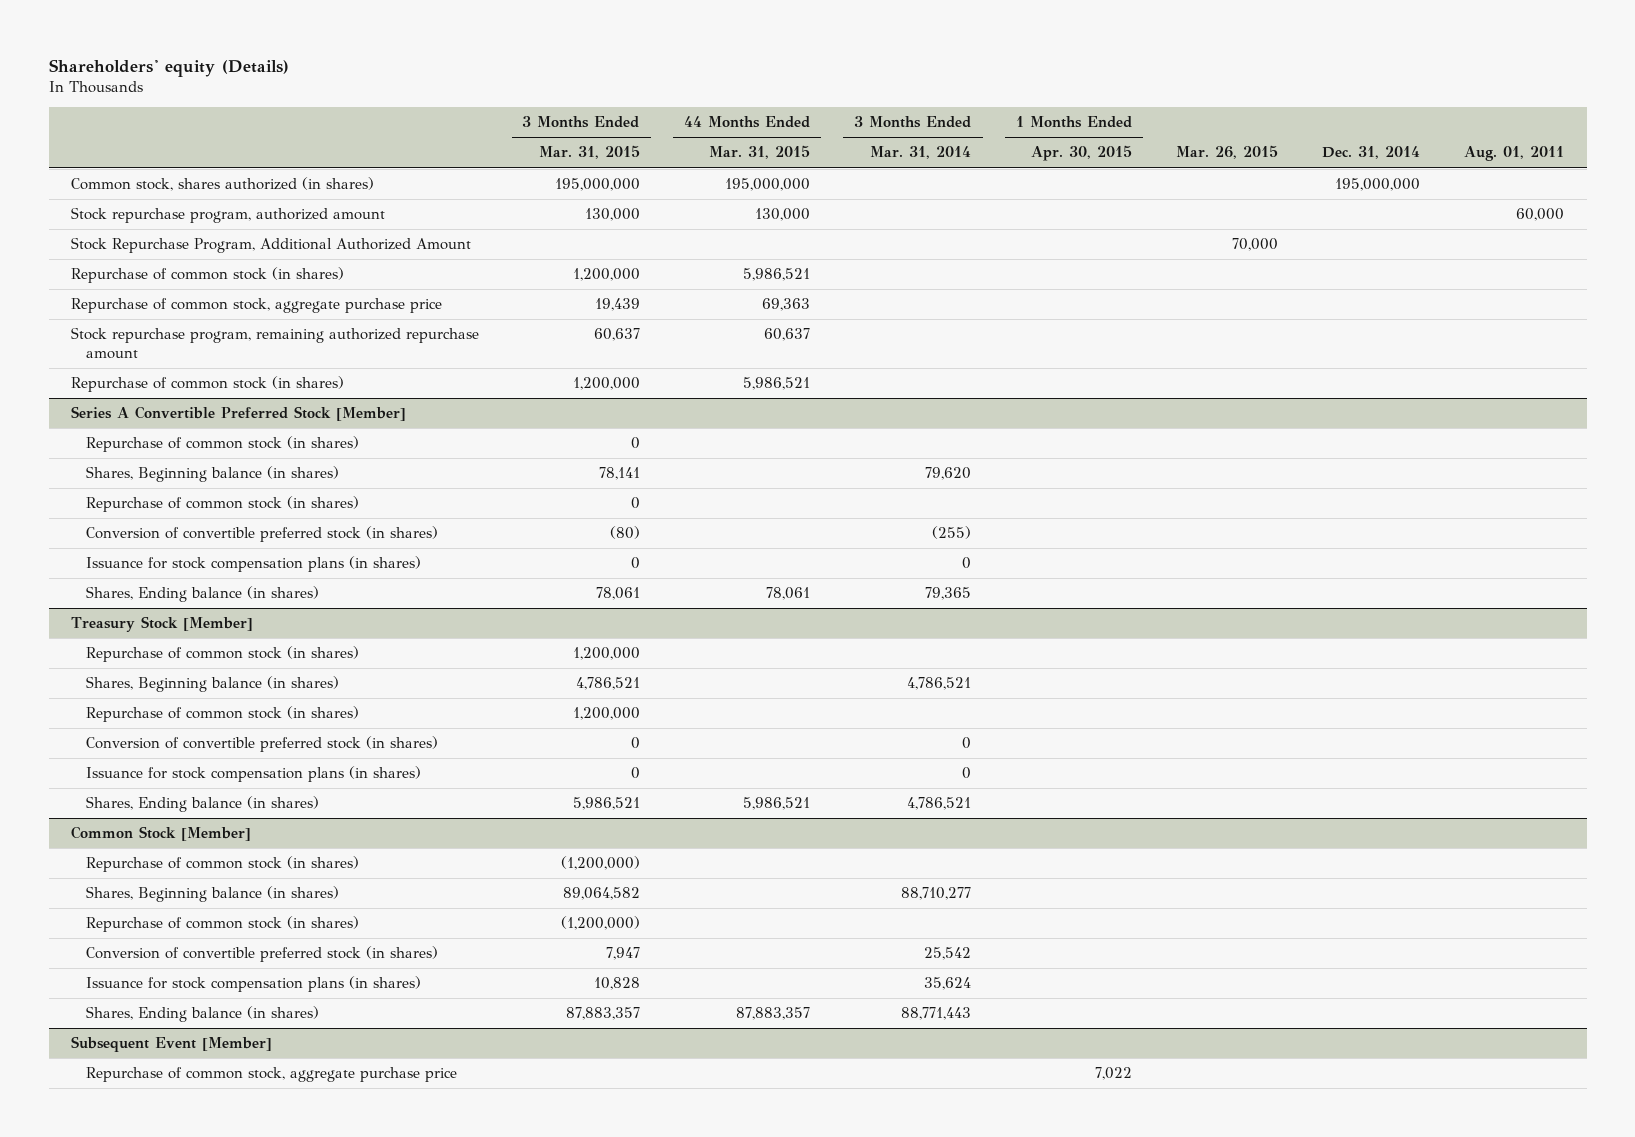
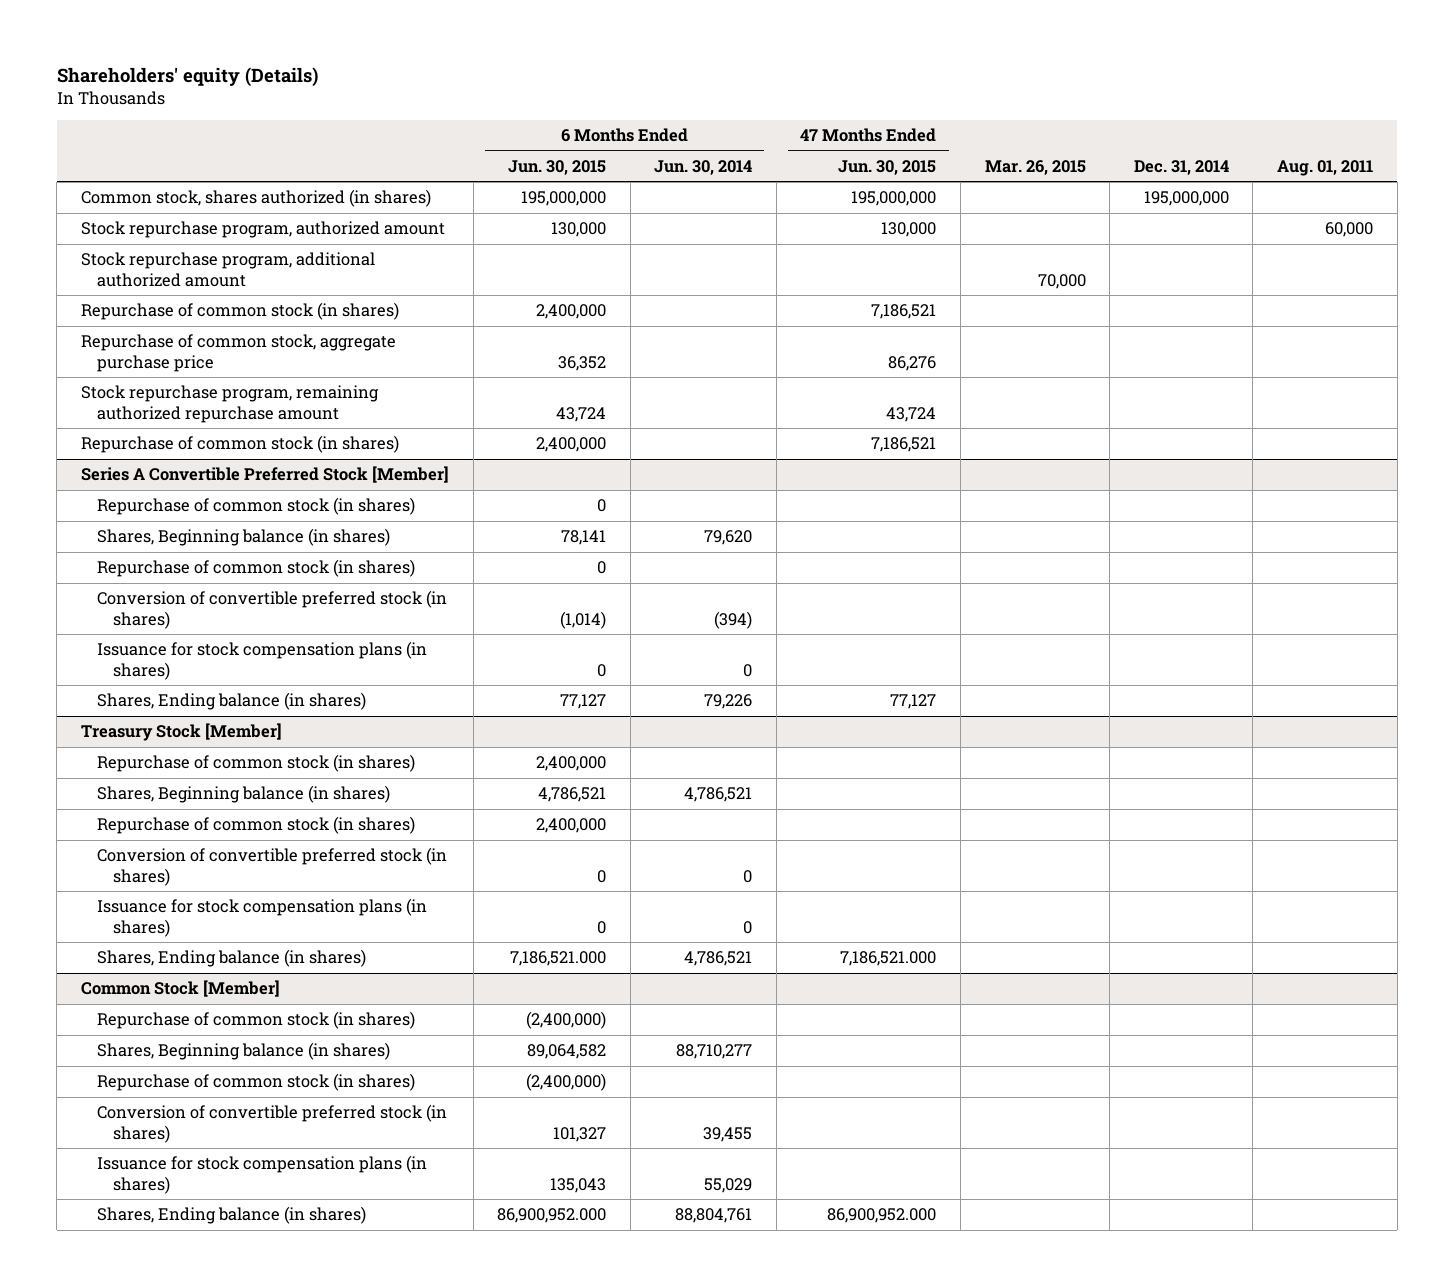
- | 3 Months Ended Mar. 31, 2015 | 44 Months Ended Mar. 31, 2015 | 3 Months Ended Mar. 31, 2014 | 1 Months Ended Apr. 30, 2015 | Mar. 26, 2015 | Dec. 31, 2014 | Aug. 01, 2011
+ | 6 Months Ended Jun. 30, 2015 | 6 Months Ended Jun. 30, 2014 | 47 Months Ended Jun. 30, 2015 | Mar. 26, 2015 | Dec. 31, 2014 | Aug. 01, 2011
- Stock Repurchase Program, Additional Authorized Amount | | | | | 70,000 | |
+ Stock repurchase program, additional authorized amount | | | | 70,000 | |
- Subsequent Event [Member]
- Repurchase of common stock, aggregate purchase price | | | | 7,022 | | |

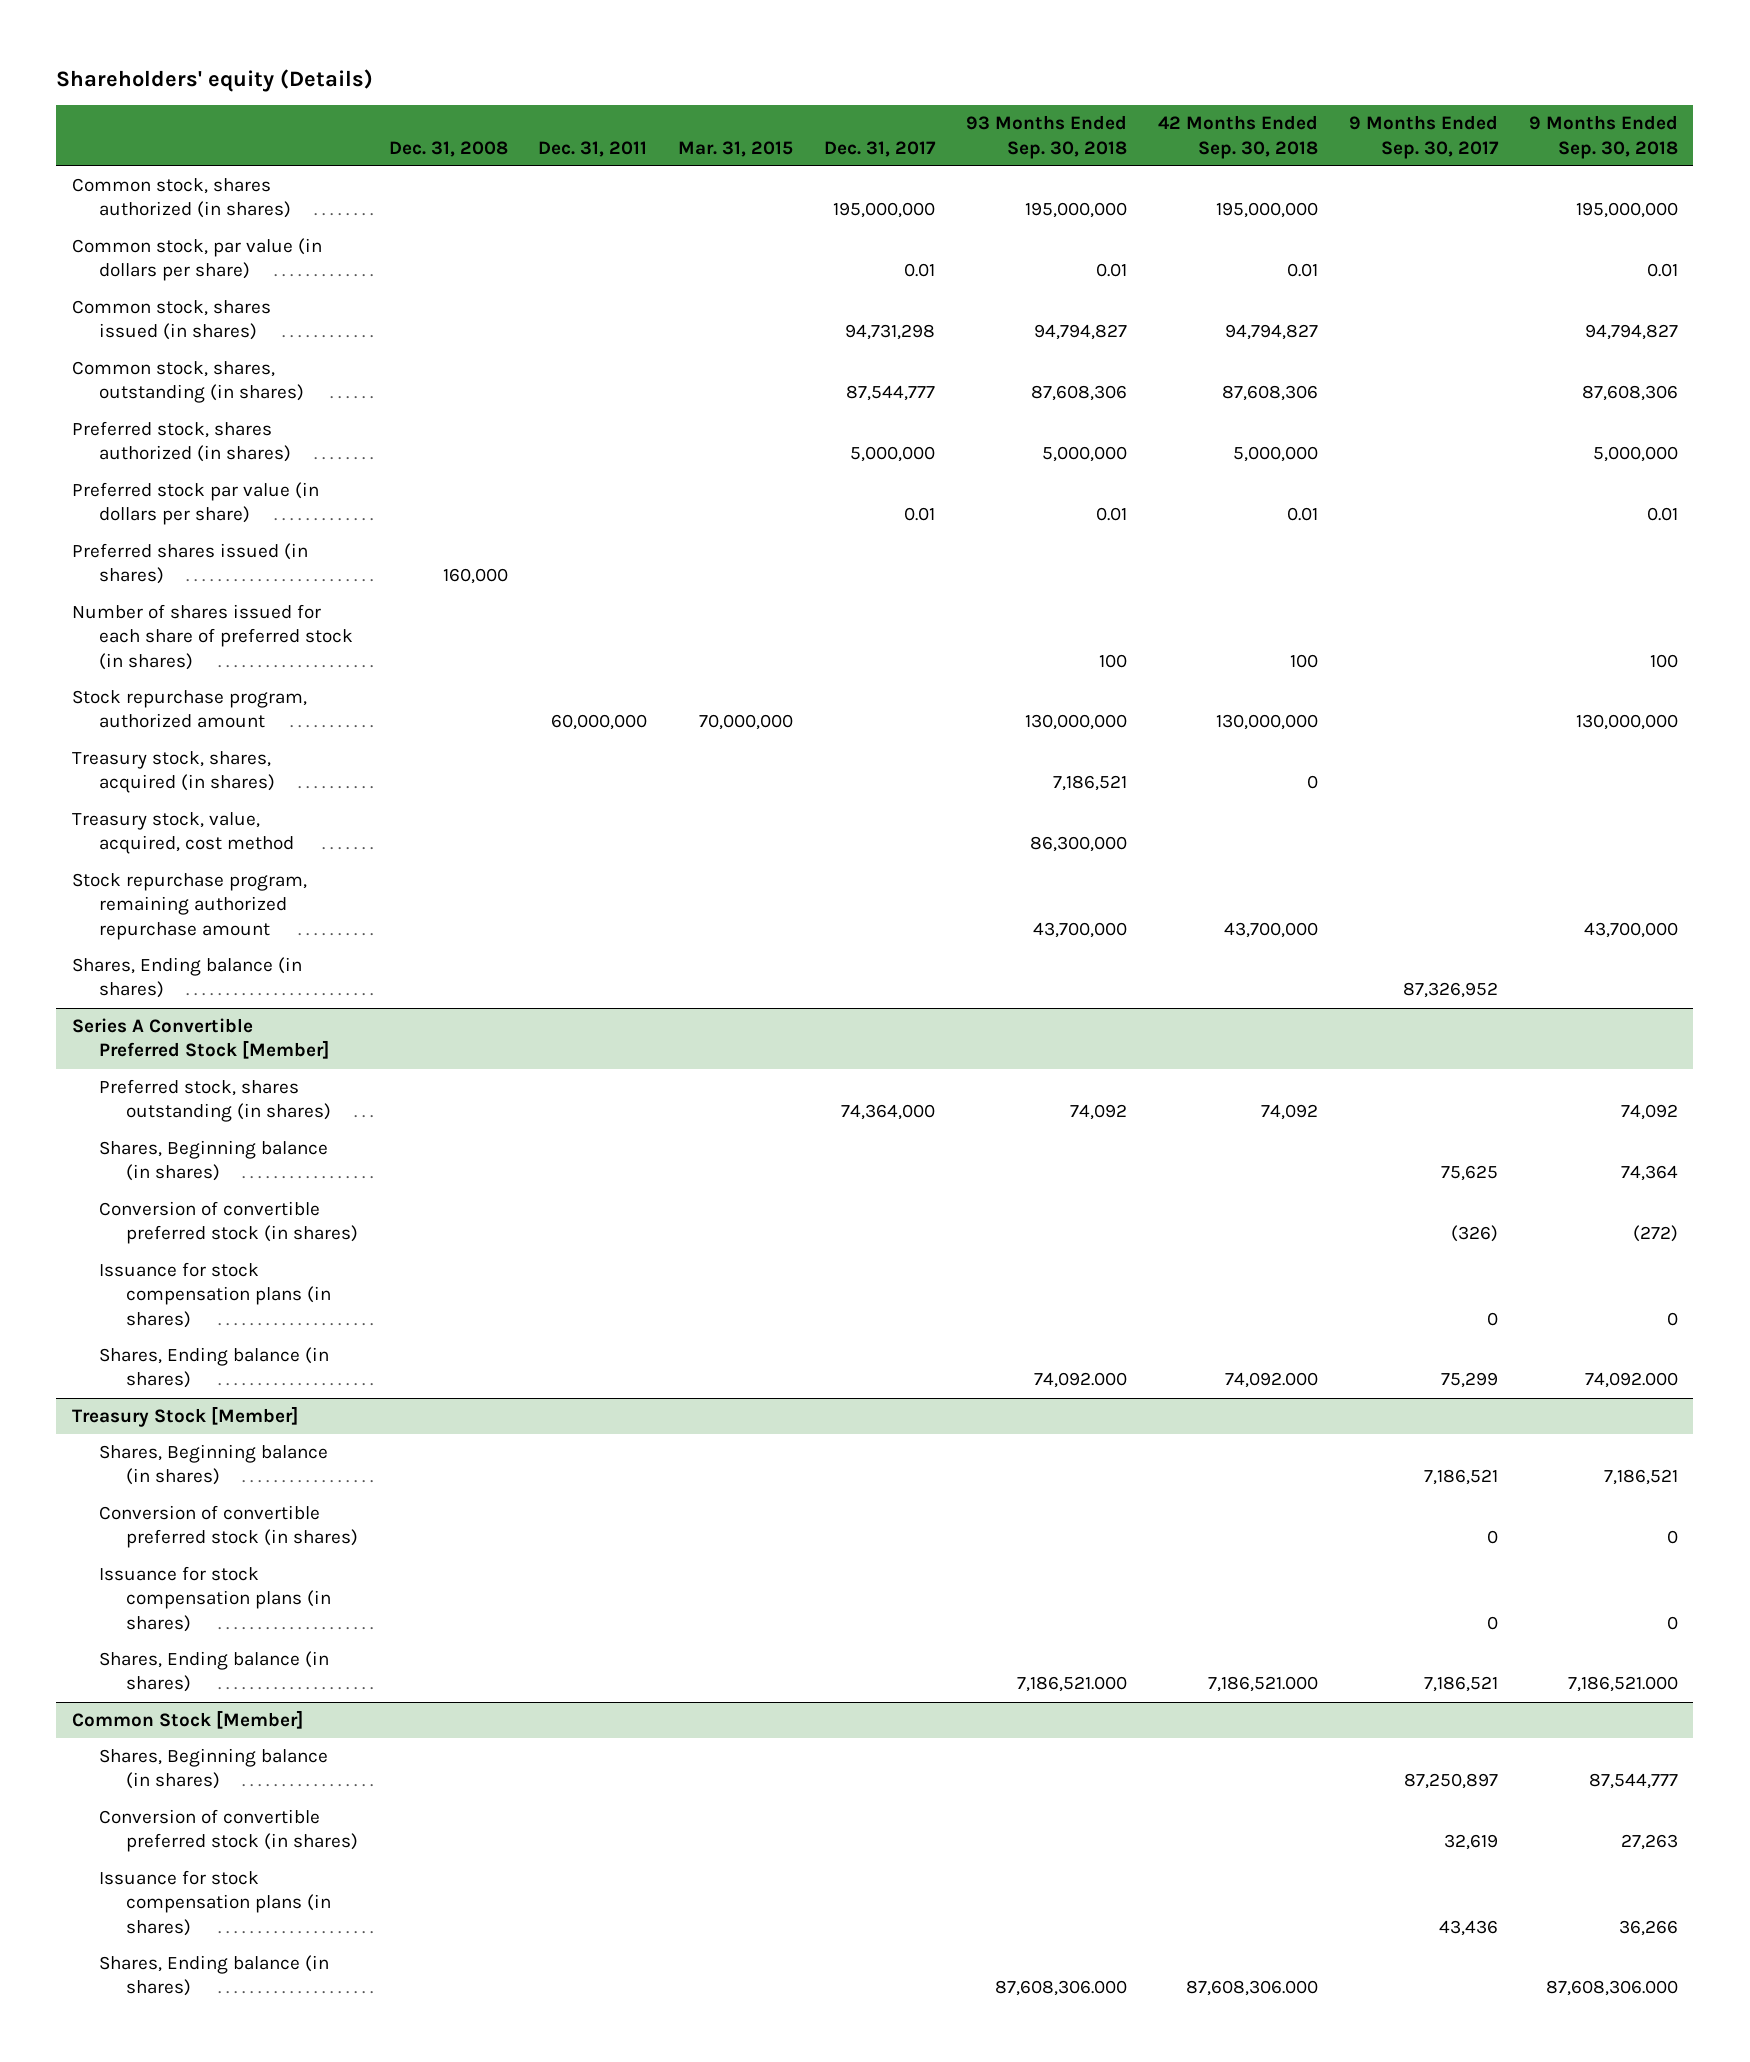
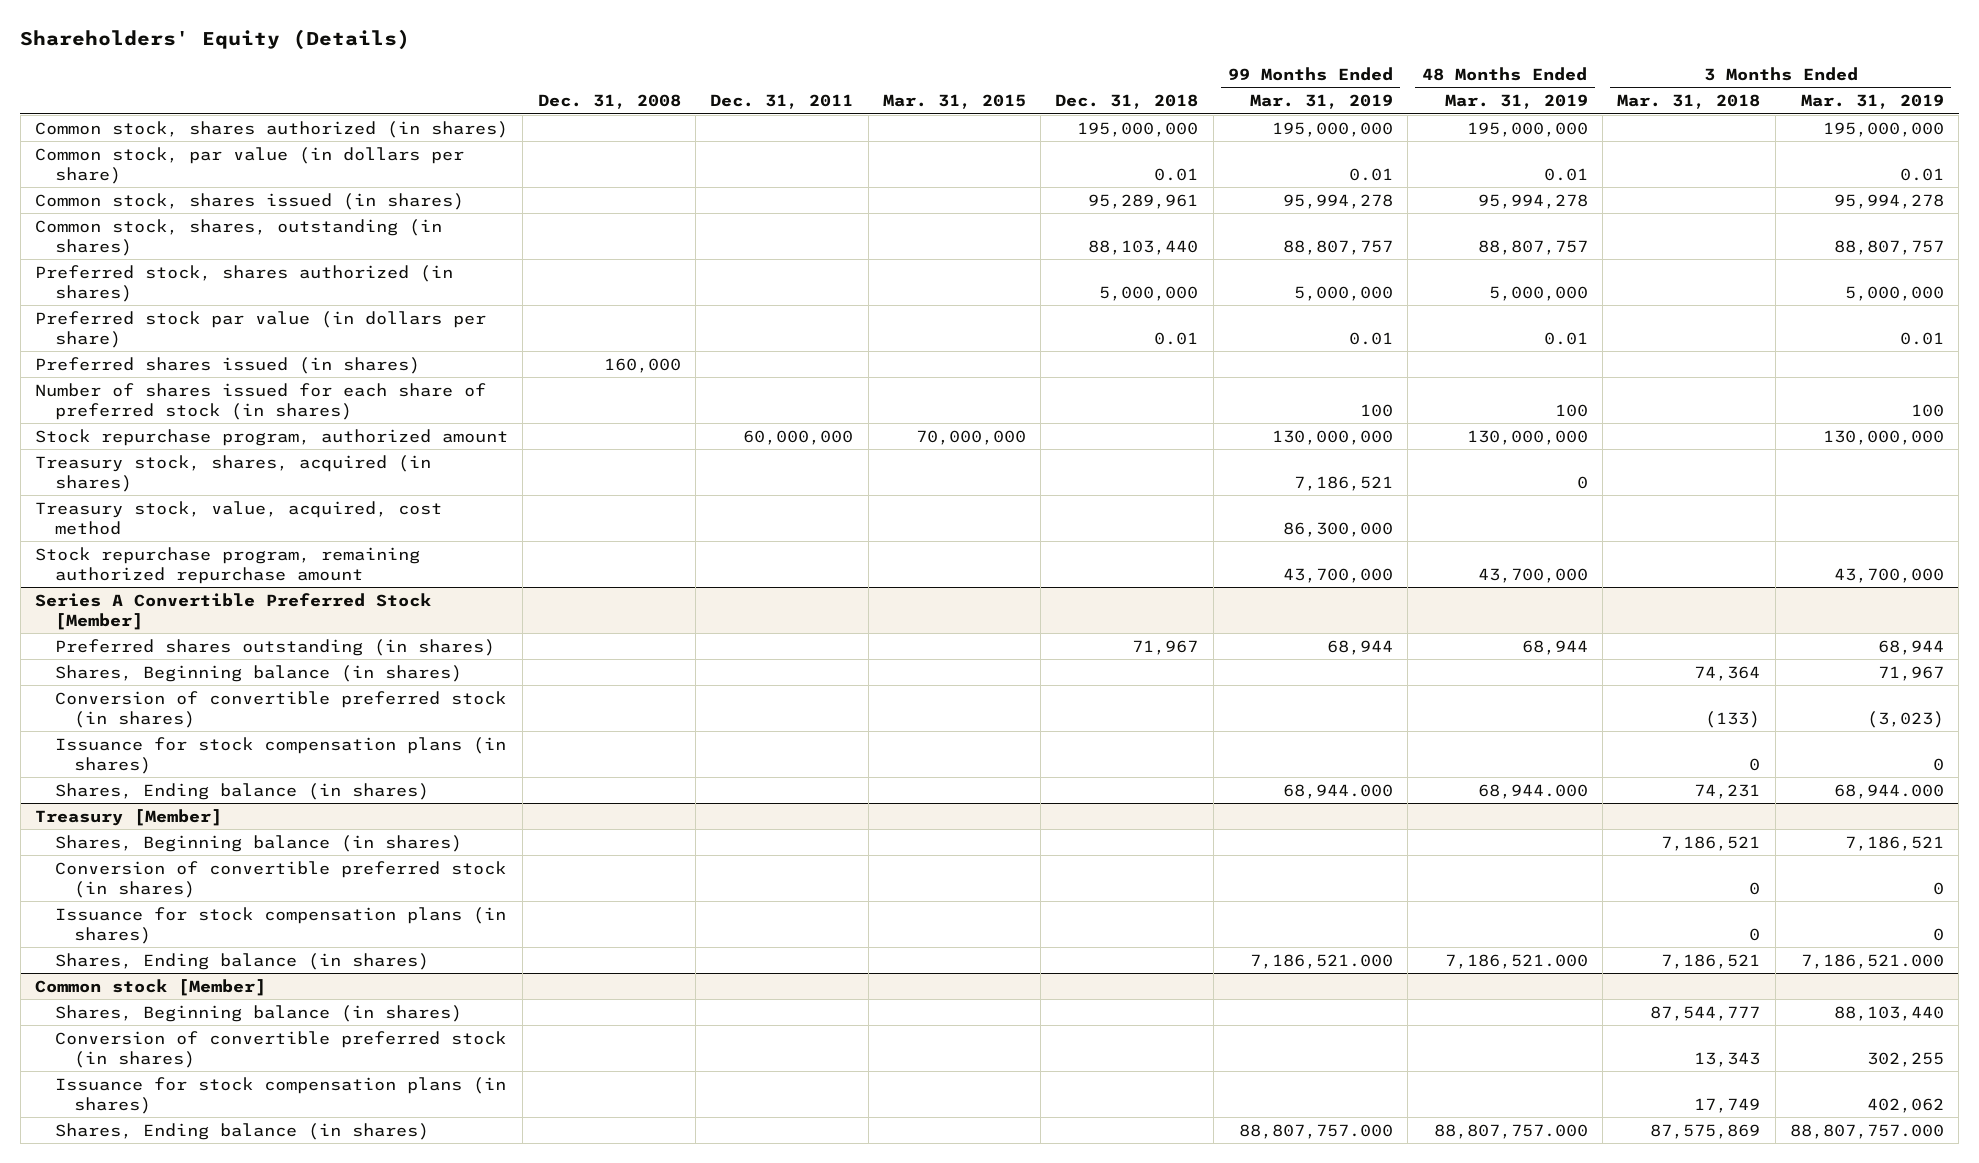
- Shareholders' equity (Details)
+ Shareholders' Equity (Details)
- | Dec. 31, 2008 | Dec. 31, 2011 | Mar. 31, 2015 | Dec. 31, 2017 | 93 Months Ended Sep. 30, 2018 | 42 Months Ended Sep. 30, 2018 | 9 Months Ended Sep. 30, 2017 | 9 Months Ended Sep. 30, 2018
+ | Dec. 31, 2008 | Dec. 31, 2011 | Mar. 31, 2015 | Dec. 31, 2018 | 99 Months Ended Mar. 31, 2019 | 48 Months Ended Mar. 31, 2019 | 3 Months Ended Mar. 31, 2018 | 3 Months Ended Mar. 31, 2019
- Shares, Ending balance (in shares) | | | | | | | 87,326,952 |
@ Series A Convertible Preferred Stock [Member]
- Preferred stock, shares outstanding (in shares) | | | | 74,364,000 | 74,092 | 74,092 | | 74,092
+ Preferred shares outstanding (in shares) | | | | 71,967 | 68,944 | 68,944 | | 68,944
- Treasury Stock [Member]
+ Treasury [Member]
- Common Stock [Member]
+ Common stock [Member]

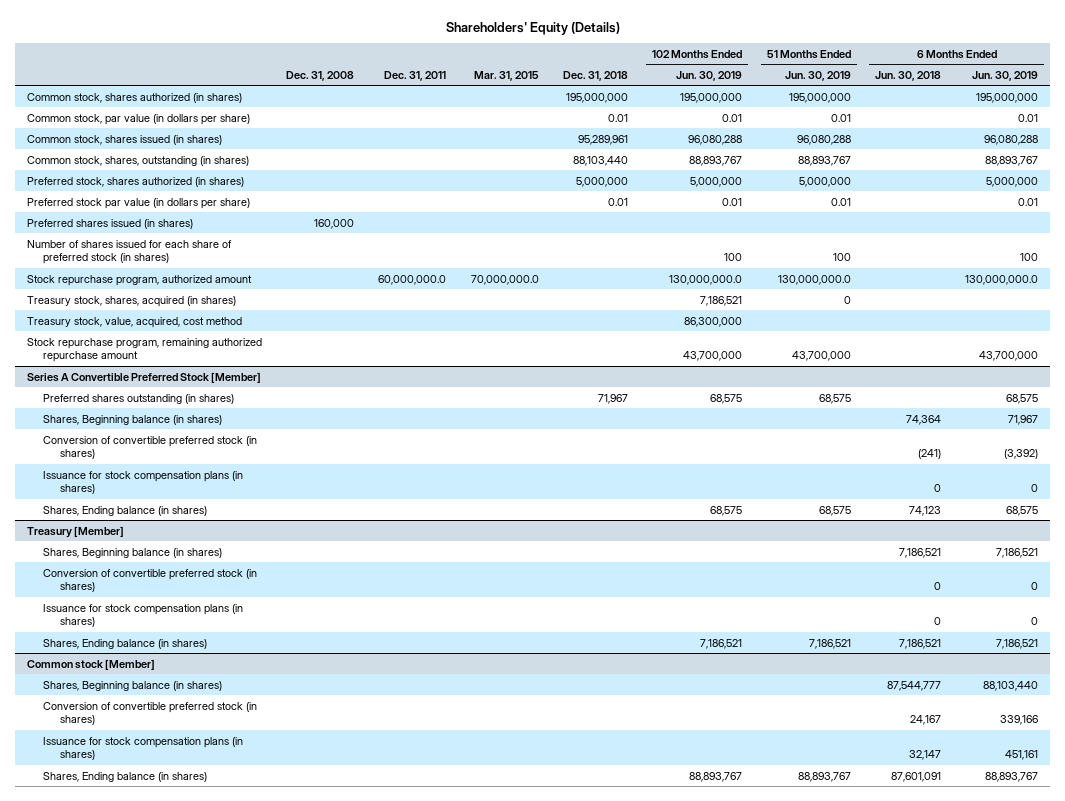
- | Dec. 31, 2008 | Dec. 31, 2011 | Mar. 31, 2015 | Dec. 31, 2018 | 99 Months Ended Mar. 31, 2019 | 48 Months Ended Mar. 31, 2019 | 3 Months Ended Mar. 31, 2018 | 3 Months Ended Mar. 31, 2019
+ | Dec. 31, 2008 | Dec. 31, 2011 | Mar. 31, 2015 | Dec. 31, 2018 | 102 Months Ended Jun. 30, 2019 | 51 Months Ended Jun. 30, 2019 | 6 Months Ended Jun. 30, 2018 | 6 Months Ended Jun. 30, 2019
- Stock repurchase program, authorized amount | | 60,000,000 | 70,000,000 | | 130,000,000 | 130,000,000 | | 130,000,000
+ Stock repurchase program, authorized amount | | 60,000,000.0 | 70,000,000.0 | | 130,000,000.0 | 130,000,000.0 | | 130,000,000.0

